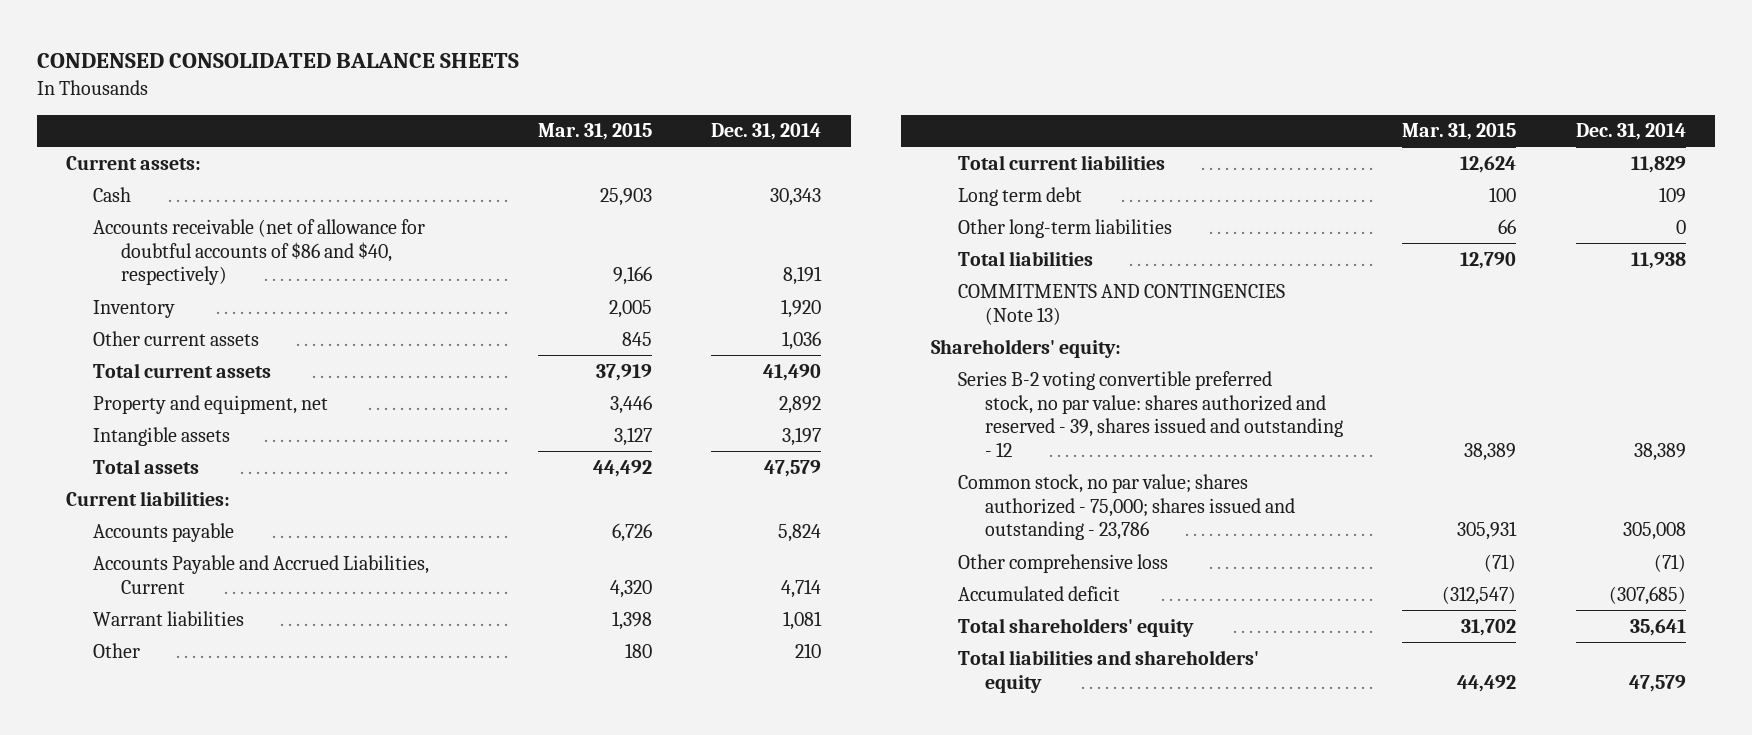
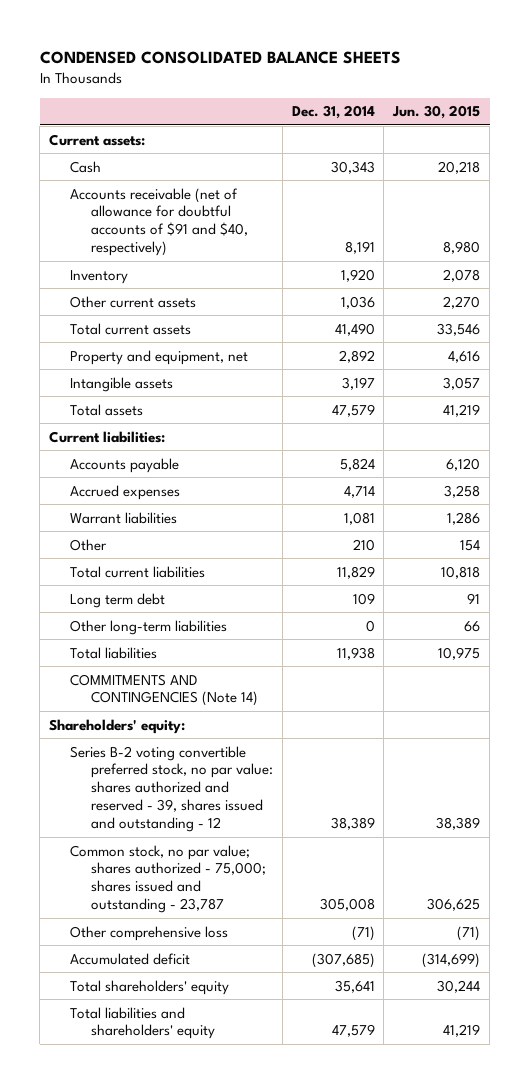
- | Mar. 31, 2015 | Dec. 31, 2014
+ | Dec. 31, 2014 | Jun. 30, 2015
- Accounts receivable (net of allowance for doubtful accounts of $86 and $40, respectively) | 9,166 | 8,191
+ Accounts receivable (net of allowance for doubtful accounts of $91 and $40, respectively) | 8,191 | 8,980
- Accounts Payable and Accrued Liabilities, Current | 4,320 | 4,714
+ Accrued expenses | 4,714 | 3,258
- COMMITMENTS AND CONTINGENCIES (Note 13)
+ COMMITMENTS AND CONTINGENCIES (Note 14)
- Common stock, no par value; shares authorized - 75,000; shares issued and outstanding - 23,786 | 305,931 | 305,008
+ Common stock, no par value; shares authorized - 75,000; shares issued and outstanding - 23,787 | 305,008 | 306,625

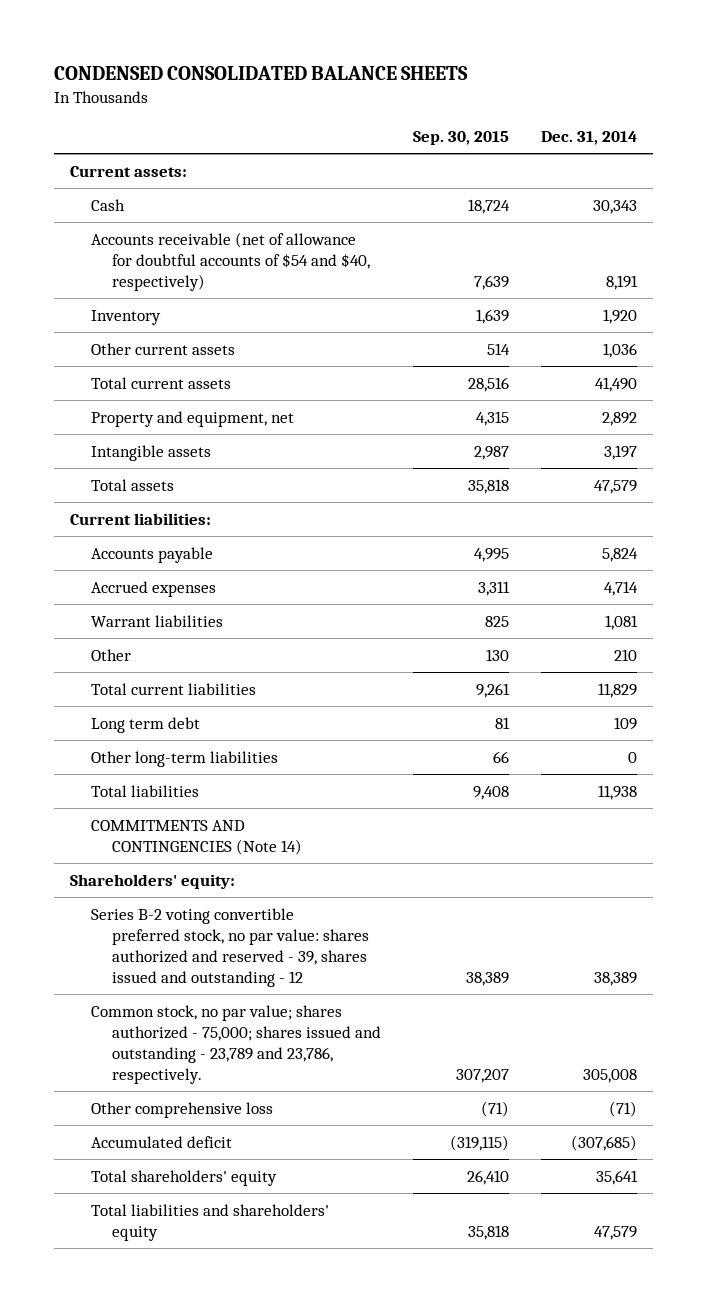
- | Dec. 31, 2014 | Jun. 30, 2015
+ | Sep. 30, 2015 | Dec. 31, 2014
- Accounts receivable (net of allowance for doubtful accounts of $91 and $40, respectively) | 8,191 | 8,980
+ Accounts receivable (net of allowance for doubtful accounts of $54 and $40, respectively) | 7,639 | 8,191
- Common stock, no par value; shares authorized - 75,000; shares issued and outstanding - 23,787 | 305,008 | 306,625
+ Common stock, no par value; shares authorized - 75,000; shares issued and outstanding - 23,789 and 23,786, respectively. | 307,207 | 305,008

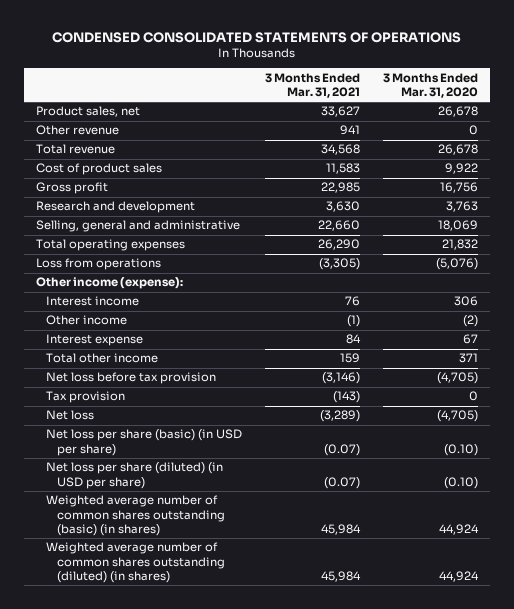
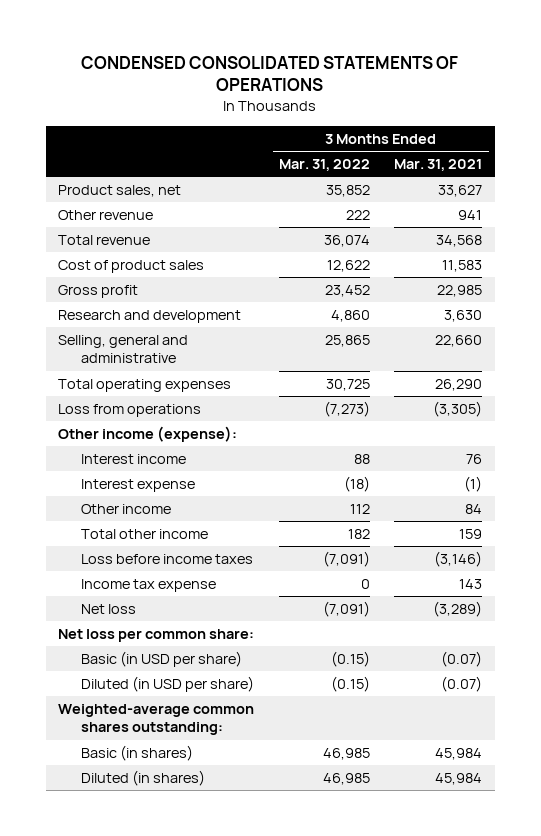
- | 3 Months Ended Mar. 31, 2021 | 3 Months Ended Mar. 31, 2020
+ | 3 Months Ended Mar. 31, 2022 | 3 Months Ended Mar. 31, 2021
- Other income | (1) | (2)
- Interest expense | 84 | 67
+ Interest expense | (18) | (1)
+ Other income | 112 | 84
- Net loss before tax provision | (3,146) | (4,705)
- Tax provision | (143) | 0
+ Loss before income taxes | (7,091) | (3,146)
+ Income tax expense | 0 | 143
- Net loss per share (basic) (in USD per share) | (0.07) | (0.10)
- Net loss per share (diluted) (in USD per share) | (0.07) | (0.10)
- Weighted average number of common shares outstanding (basic) (in shares) | 45,984 | 44,924
- Weighted average number of common shares outstanding (diluted) (in shares) | 45,984 | 44,924
+ Net loss per common share:
+ Basic (in USD per share) | (0.15) | (0.07)
+ Diluted (in USD per share) | (0.15) | (0.07)
+ Weighted-average common shares outstanding:
+ Basic (in shares) | 46,985 | 45,984
+ Diluted (in shares) | 46,985 | 45,984

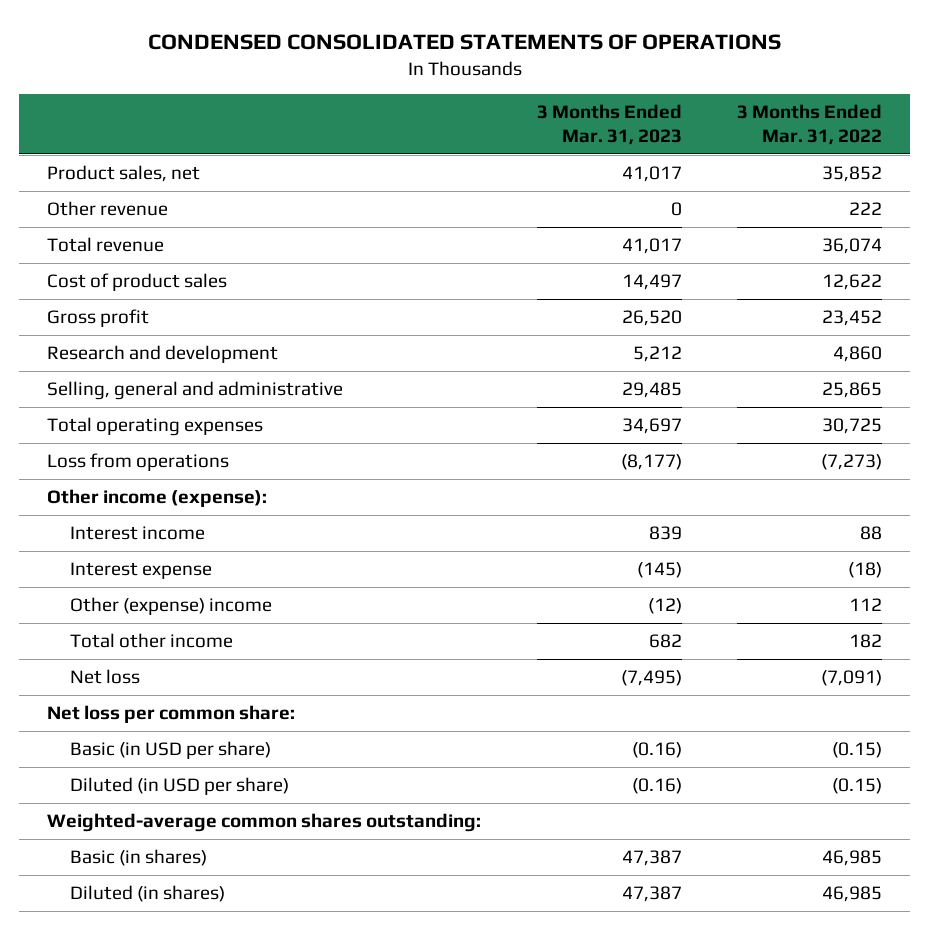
- | 3 Months Ended Mar. 31, 2022 | 3 Months Ended Mar. 31, 2021
+ | 3 Months Ended Mar. 31, 2023 | 3 Months Ended Mar. 31, 2022
- Other income | 112 | 84
+ Other (expense) income | (12) | 112
- Loss before income taxes | (7,091) | (3,146)
- Income tax expense | 0 | 143

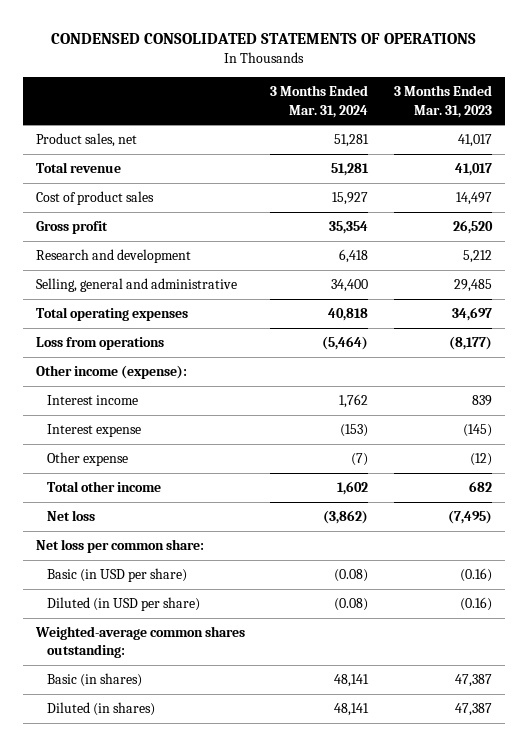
- | 3 Months Ended Mar. 31, 2023 | 3 Months Ended Mar. 31, 2022
+ | 3 Months Ended Mar. 31, 2024 | 3 Months Ended Mar. 31, 2023
- Other revenue | 0 | 222
- Other (expense) income | (12) | 112
+ Other expense | (7) | (12)

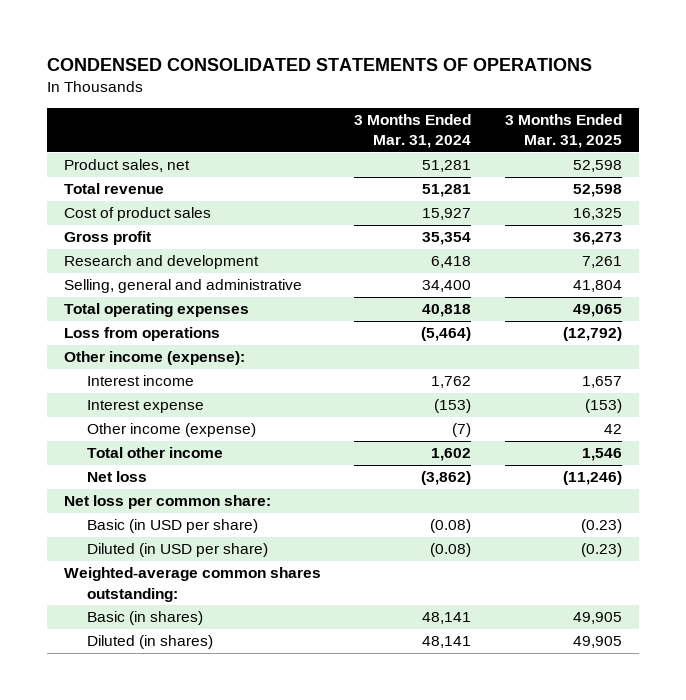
- | 3 Months Ended Mar. 31, 2024 | 3 Months Ended Mar. 31, 2023
+ | 3 Months Ended Mar. 31, 2024 | 3 Months Ended Mar. 31, 2025
- Other expense | (7) | (12)
+ Other income (expense) | (7) | 42

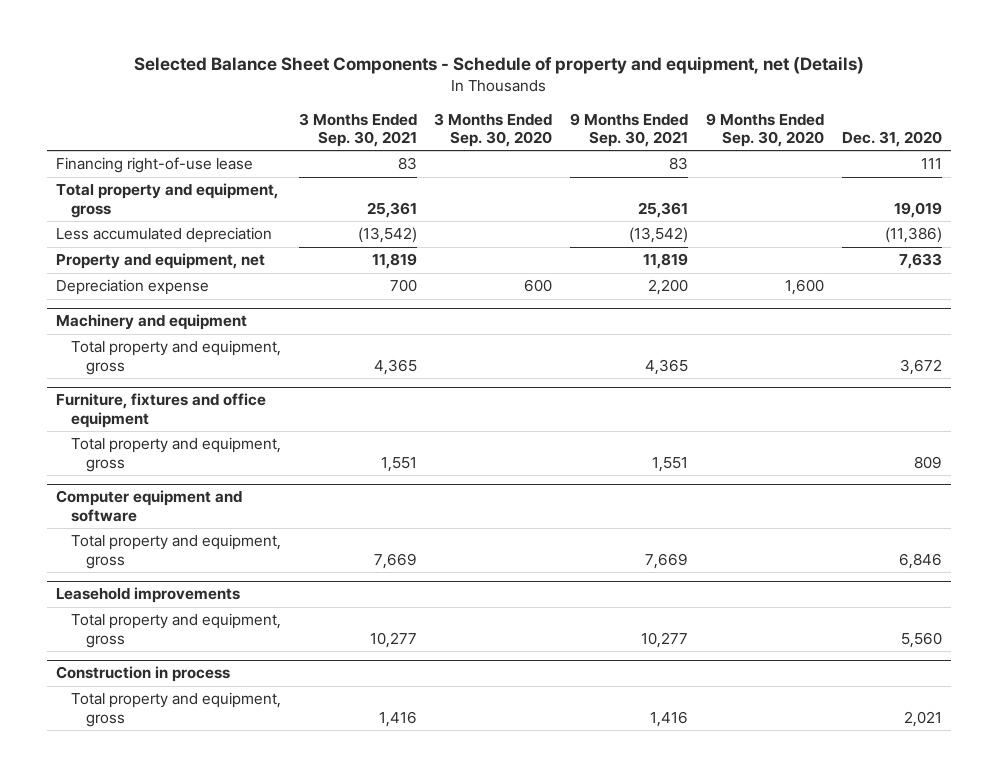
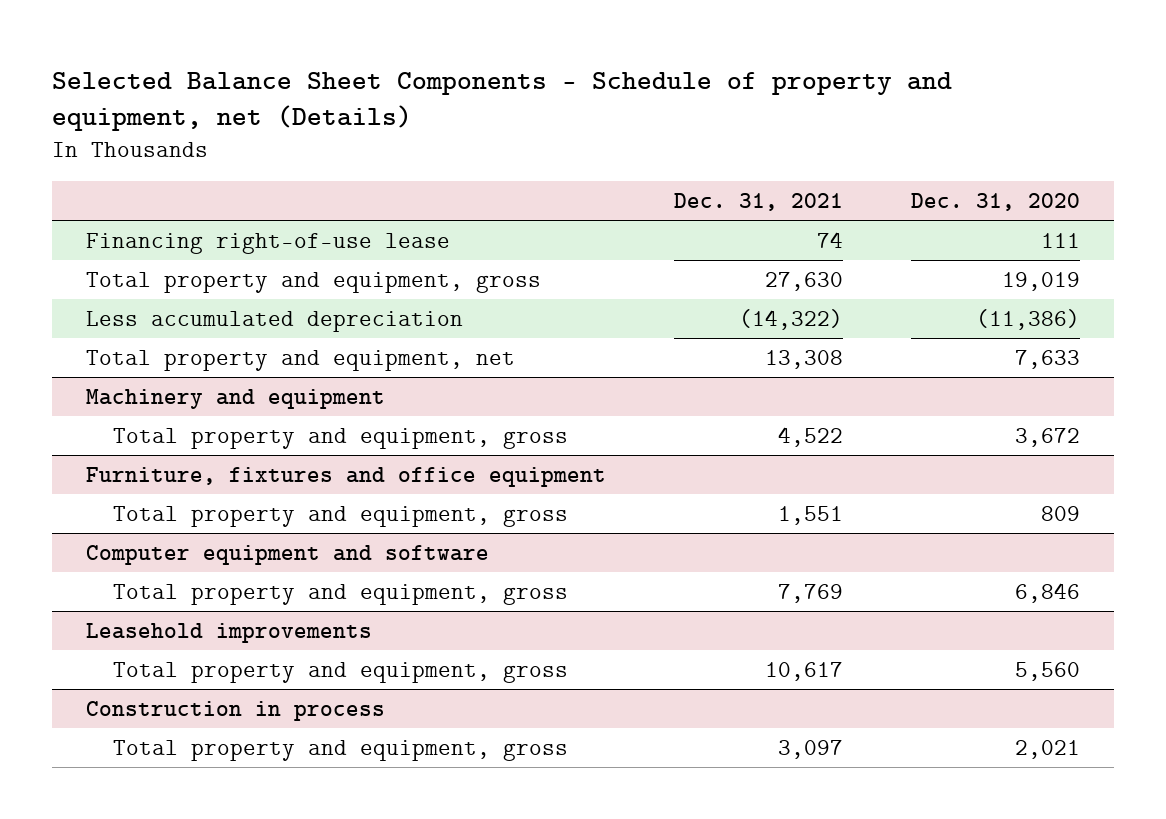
- | 3 Months Ended Sep. 30, 2021 | 3 Months Ended Sep. 30, 2020 | 9 Months Ended Sep. 30, 2021 | 9 Months Ended Sep. 30, 2020 | Dec. 31, 2020
+ | Dec. 31, 2021 | Dec. 31, 2020
- Property and equipment, net | 11,819 | | 11,819 | | 7,633
- Depreciation expense | 700 | 600 | 2,200 | 1,600 |
+ Total property and equipment, net | 13,308 | 7,633

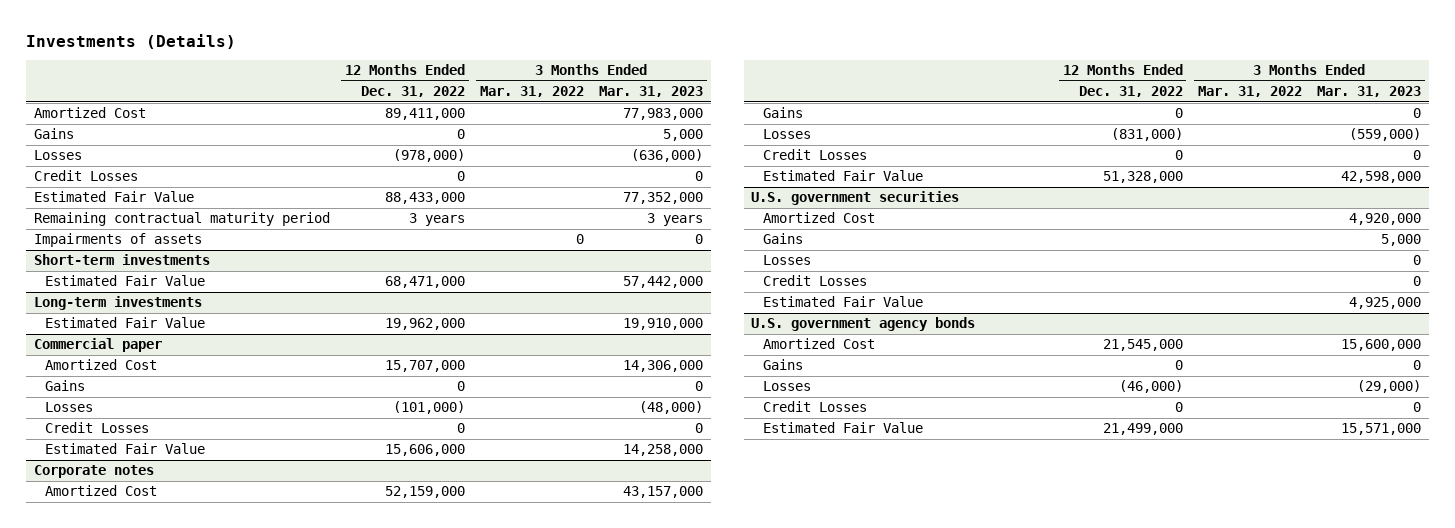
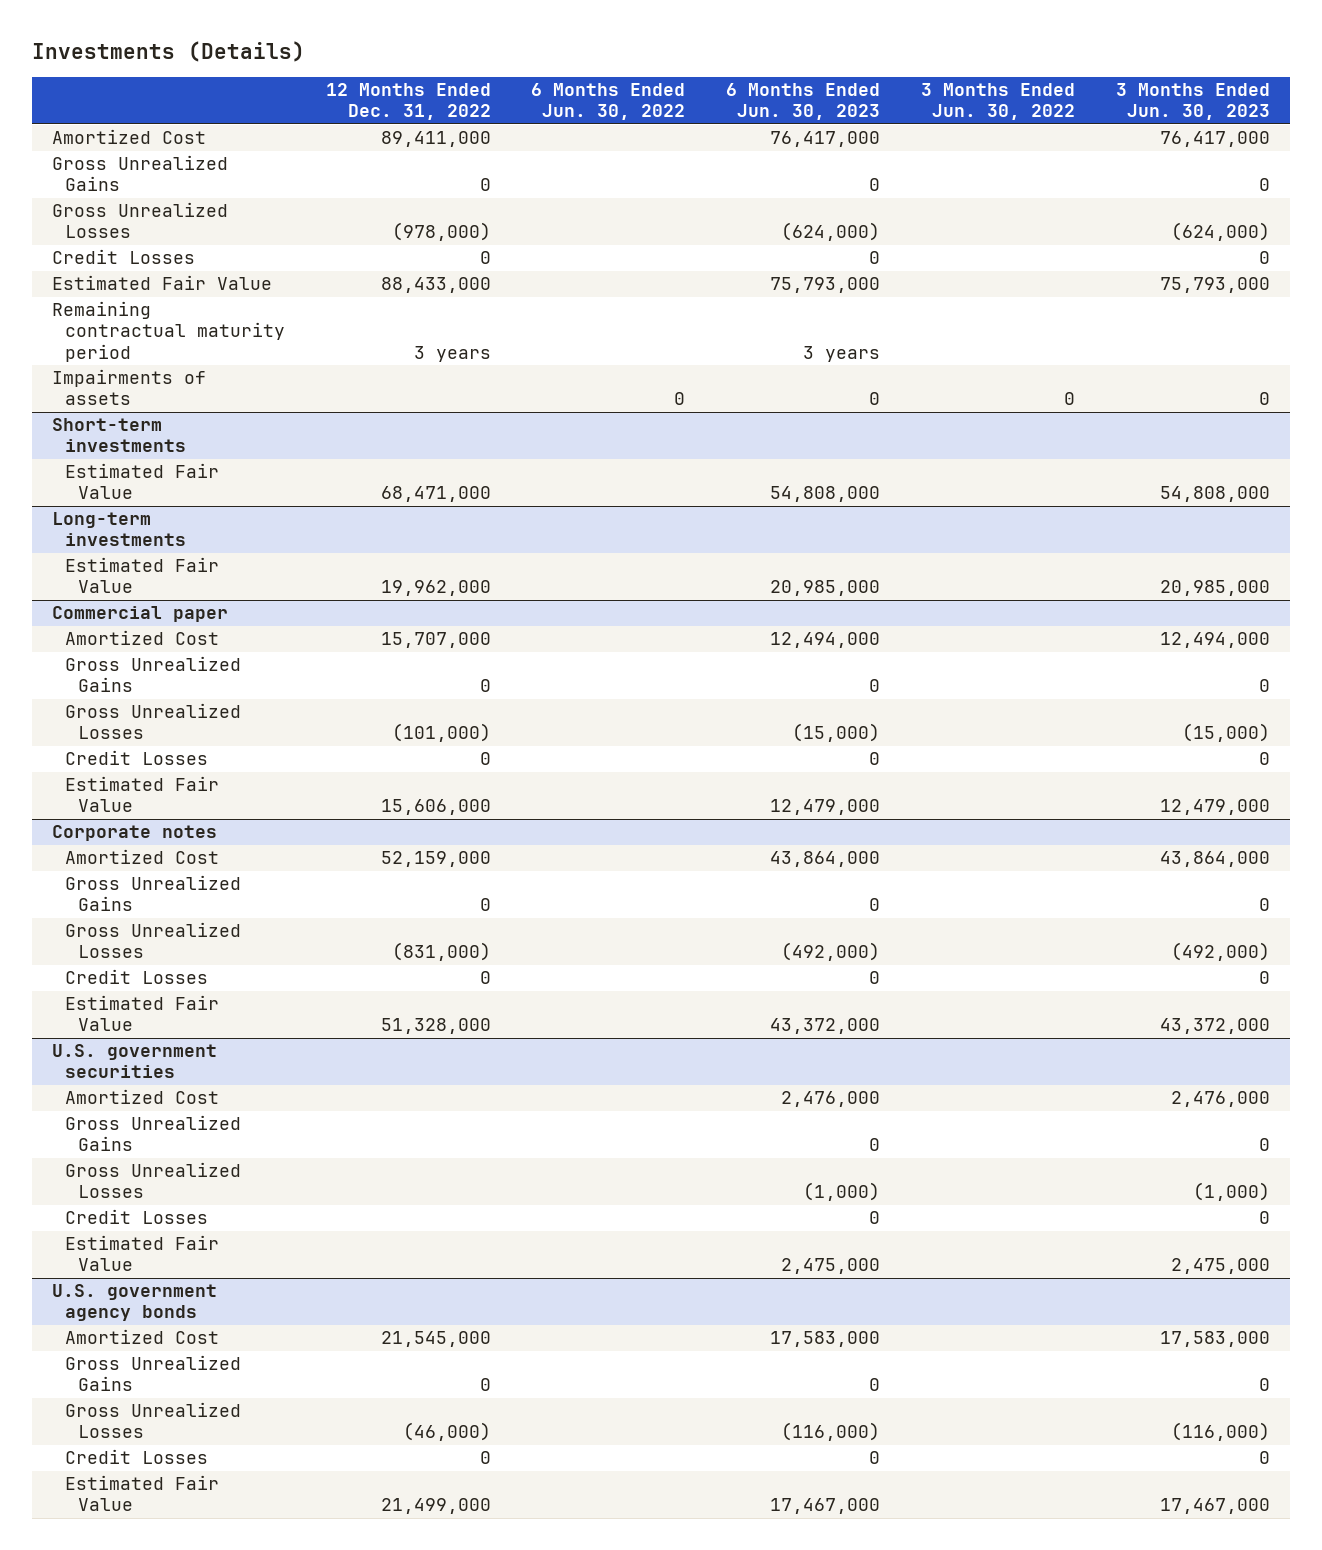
- | 12 Months Ended Dec. 31, 2022 | 3 Months Ended Mar. 31, 2022 | 3 Months Ended Mar. 31, 2023
+ | 12 Months Ended Dec. 31, 2022 | 6 Months Ended Jun. 30, 2022 | 6 Months Ended Jun. 30, 2023 | 3 Months Ended Jun. 30, 2022 | 3 Months Ended Jun. 30, 2023
- Gains | 0 | | 5,000
- Losses | (978,000) | | (636,000)
+ Gross Unrealized Gains | 0 | | 0 | | 0
+ Gross Unrealized Losses | (978,000) | | (624,000) | | (624,000)
@ Commercial paper
- Gains | 0 | | 0
- Losses | (101,000) | | (48,000)
+ Gross Unrealized Gains | 0 | | 0 | | 0
+ Gross Unrealized Losses | (101,000) | | (15,000) | | (15,000)
@ Corporate notes
- Gains | 0 | | 0
- Losses | (831,000) | | (559,000)
+ Gross Unrealized Gains | 0 | | 0 | | 0
+ Gross Unrealized Losses | (831,000) | | (492,000) | | (492,000)
@ U.S. government securities
- Gains | | | 5,000
- Losses | | | 0
+ Gross Unrealized Gains | | | 0 | | 0
+ Gross Unrealized Losses | | | (1,000) | | (1,000)
@ U.S. government agency bonds
- Gains | 0 | | 0
- Losses | (46,000) | | (29,000)
+ Gross Unrealized Gains | 0 | | 0 | | 0
+ Gross Unrealized Losses | (46,000) | | (116,000) | | (116,000)

